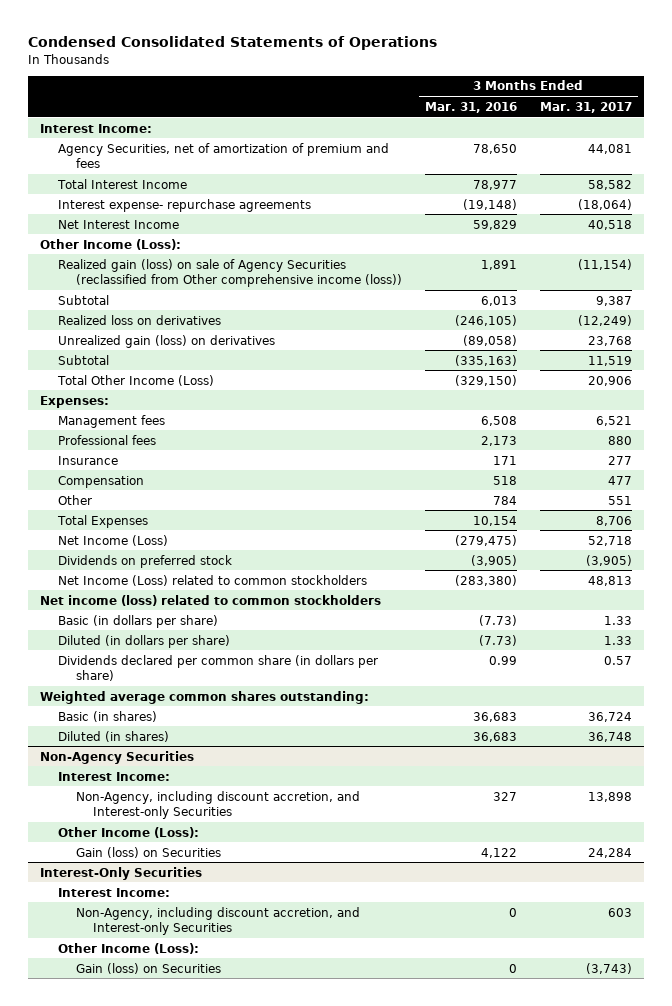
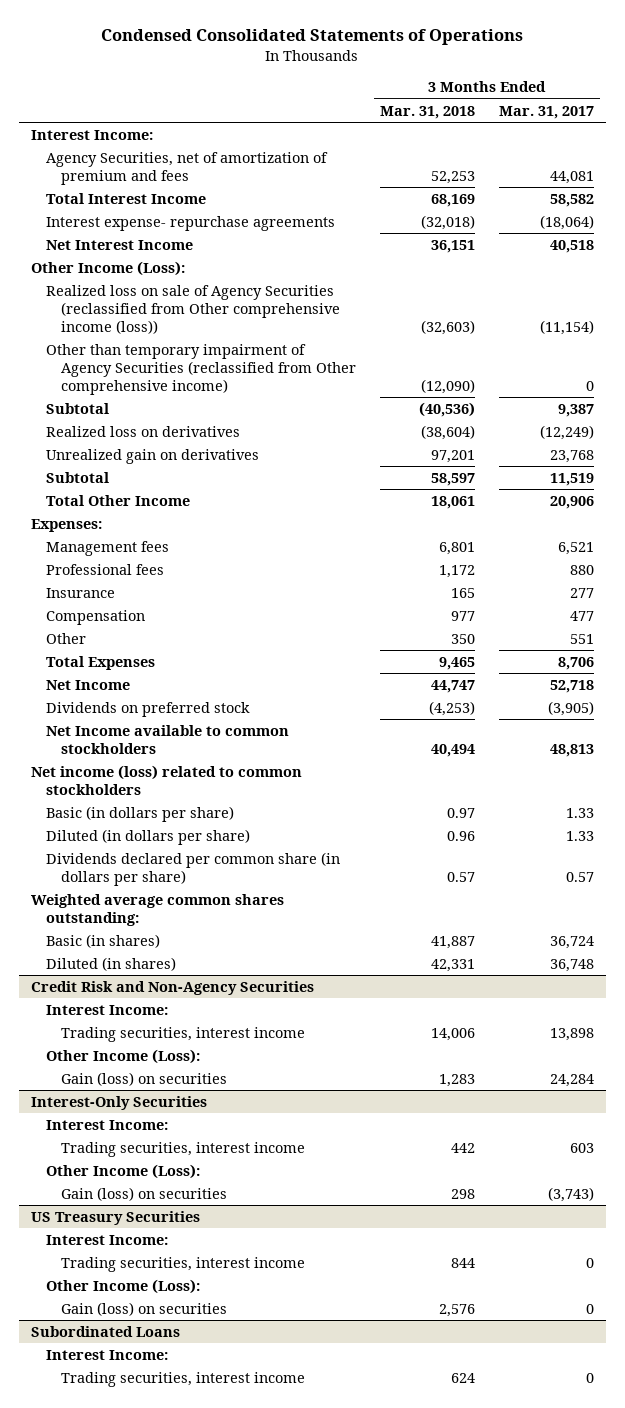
- | 3 Months Ended Mar. 31, 2016 | 3 Months Ended Mar. 31, 2017
+ | 3 Months Ended Mar. 31, 2018 | 3 Months Ended Mar. 31, 2017
- Realized gain (loss) on sale of Agency Securities (reclassified from Other comprehensive income (loss)) | 1,891 | (11,154)
+ Realized loss on sale of Agency Securities (reclassified from Other comprehensive income (loss)) | (32,603) | (11,154)
+ Other than temporary impairment of Agency Securities (reclassified from Other comprehensive income) | (12,090) | 0
- Unrealized gain (loss) on derivatives | (89,058) | 23,768
+ Unrealized gain on derivatives | 97,201 | 23,768
- Total Other Income (Loss) | (329,150) | 20,906
+ Total Other Income | 18,061 | 20,906
- Net Income (Loss) | (279,475) | 52,718
+ Net Income | 44,747 | 52,718
- Net Income (Loss) related to common stockholders | (283,380) | 48,813
+ Net Income available to common stockholders | 40,494 | 48,813
- Non-Agency Securities
+ Credit Risk and Non-Agency Securities
- Non-Agency, including discount accretion, and Interest-only Securities | 327 | 13,898
+ Trading securities, interest income | 14,006 | 13,898
- Gain (loss) on Securities | 4,122 | 24,284
+ Gain (loss) on securities | 1,283 | 24,284
@ Interest-Only Securities
- Non-Agency, including discount accretion, and Interest-only Securities | 0 | 603
+ Trading securities, interest income | 442 | 603
- Gain (loss) on Securities | 0 | (3,743)
+ Gain (loss) on securities | 298 | (3,743)
+ US Treasury Securities
+ Interest Income:
+ Trading securities, interest income | 844 | 0
+ Other Income (Loss):
+ Gain (loss) on securities | 2,576 | 0
+ Subordinated Loans
+ Interest Income:
+ Trading securities, interest income | 624 | 0

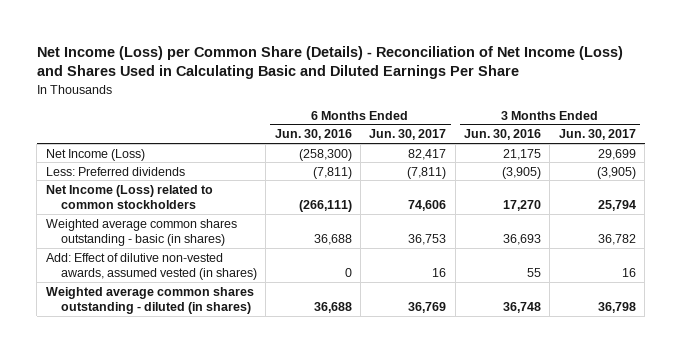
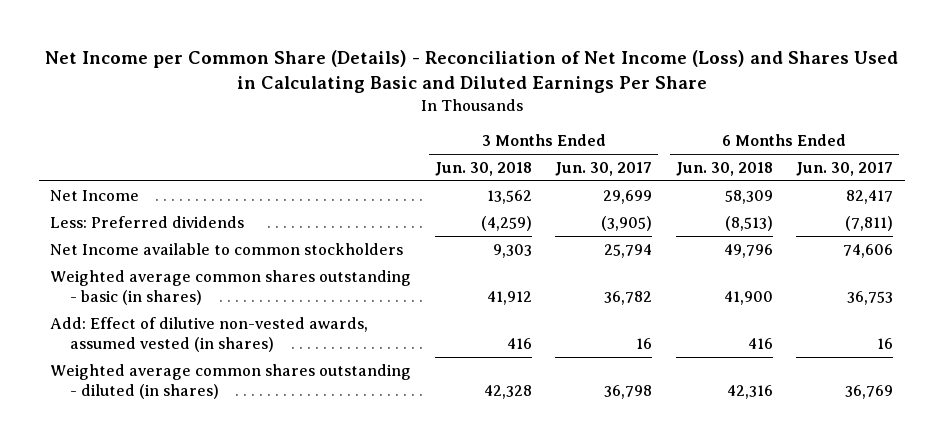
- Net Income (Loss) per Common Share (Details) - Reconciliation of Net Income (Loss) and Shares Used in Calculating Basic and Diluted Earnings Per Share
+ Net Income per Common Share (Details) - Reconciliation of Net Income (Loss) and Shares Used in Calculating Basic and Diluted Earnings Per Share
- | 6 Months Ended Jun. 30, 2016 | 6 Months Ended Jun. 30, 2017 | 3 Months Ended Jun. 30, 2016 | 3 Months Ended Jun. 30, 2017
+ | 3 Months Ended Jun. 30, 2018 | 3 Months Ended Jun. 30, 2017 | 6 Months Ended Jun. 30, 2018 | 6 Months Ended Jun. 30, 2017
- Net Income (Loss) | (258,300) | 82,417 | 21,175 | 29,699
+ Net Income | 13,562 | 29,699 | 58,309 | 82,417
- Net Income (Loss) related to common stockholders | (266,111) | 74,606 | 17,270 | 25,794
+ Net Income available to common stockholders | 9,303 | 25,794 | 49,796 | 74,606

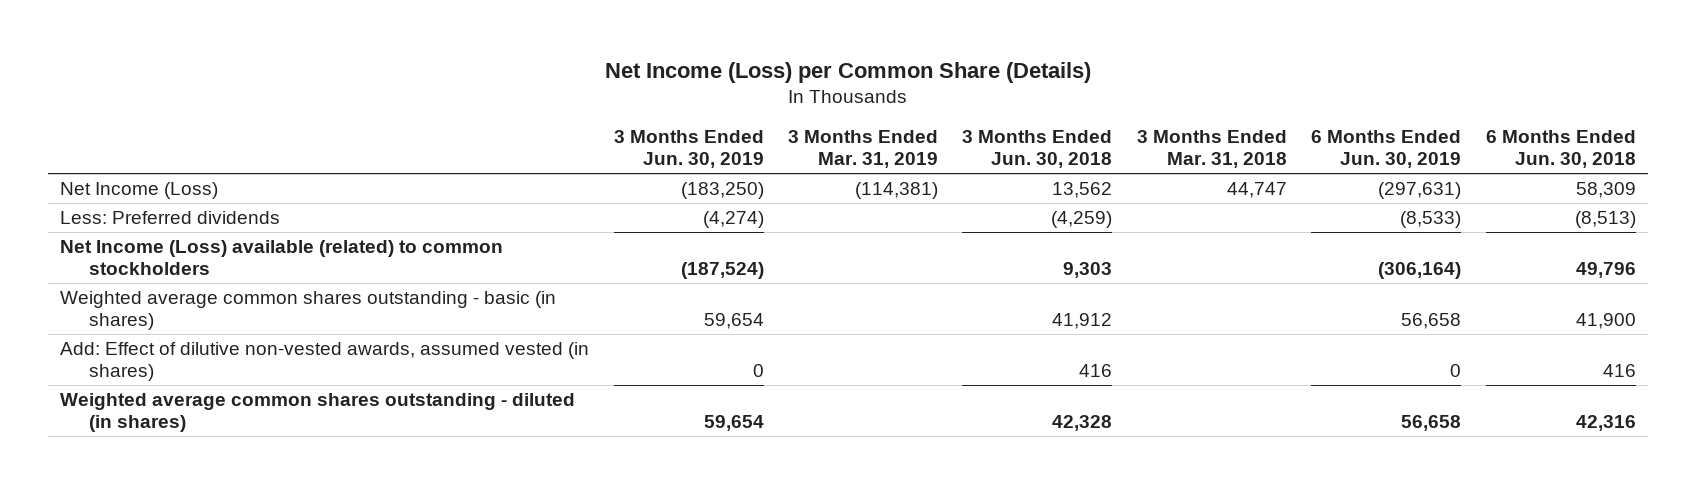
- Net Income per Common Share (Details) - Reconciliation of Net Income (Loss) and Shares Used in Calculating Basic and Diluted Earnings Per Share
+ Net Income (Loss) per Common Share (Details)
- | 3 Months Ended Jun. 30, 2018 | 3 Months Ended Jun. 30, 2017 | 6 Months Ended Jun. 30, 2018 | 6 Months Ended Jun. 30, 2017
+ | 3 Months Ended Jun. 30, 2019 | 3 Months Ended Mar. 31, 2019 | 3 Months Ended Jun. 30, 2018 | 3 Months Ended Mar. 31, 2018 | 6 Months Ended Jun. 30, 2019 | 6 Months Ended Jun. 30, 2018
- Net Income | 13,562 | 29,699 | 58,309 | 82,417
+ Net Income (Loss) | (183,250) | (114,381) | 13,562 | 44,747 | (297,631) | 58,309
- Net Income available to common stockholders | 9,303 | 25,794 | 49,796 | 74,606
+ Net Income (Loss) available (related) to common stockholders | (187,524) | | 9,303 | | (306,164) | 49,796

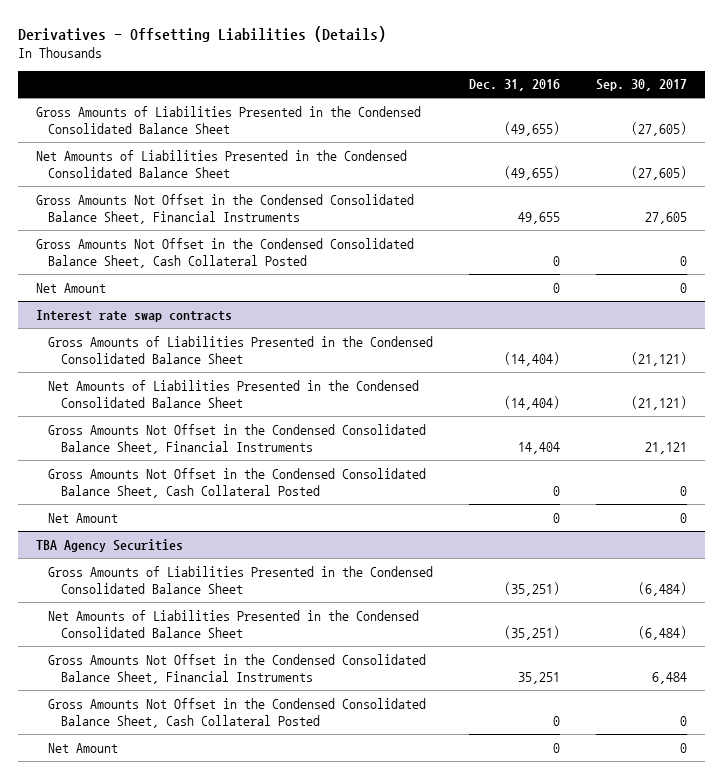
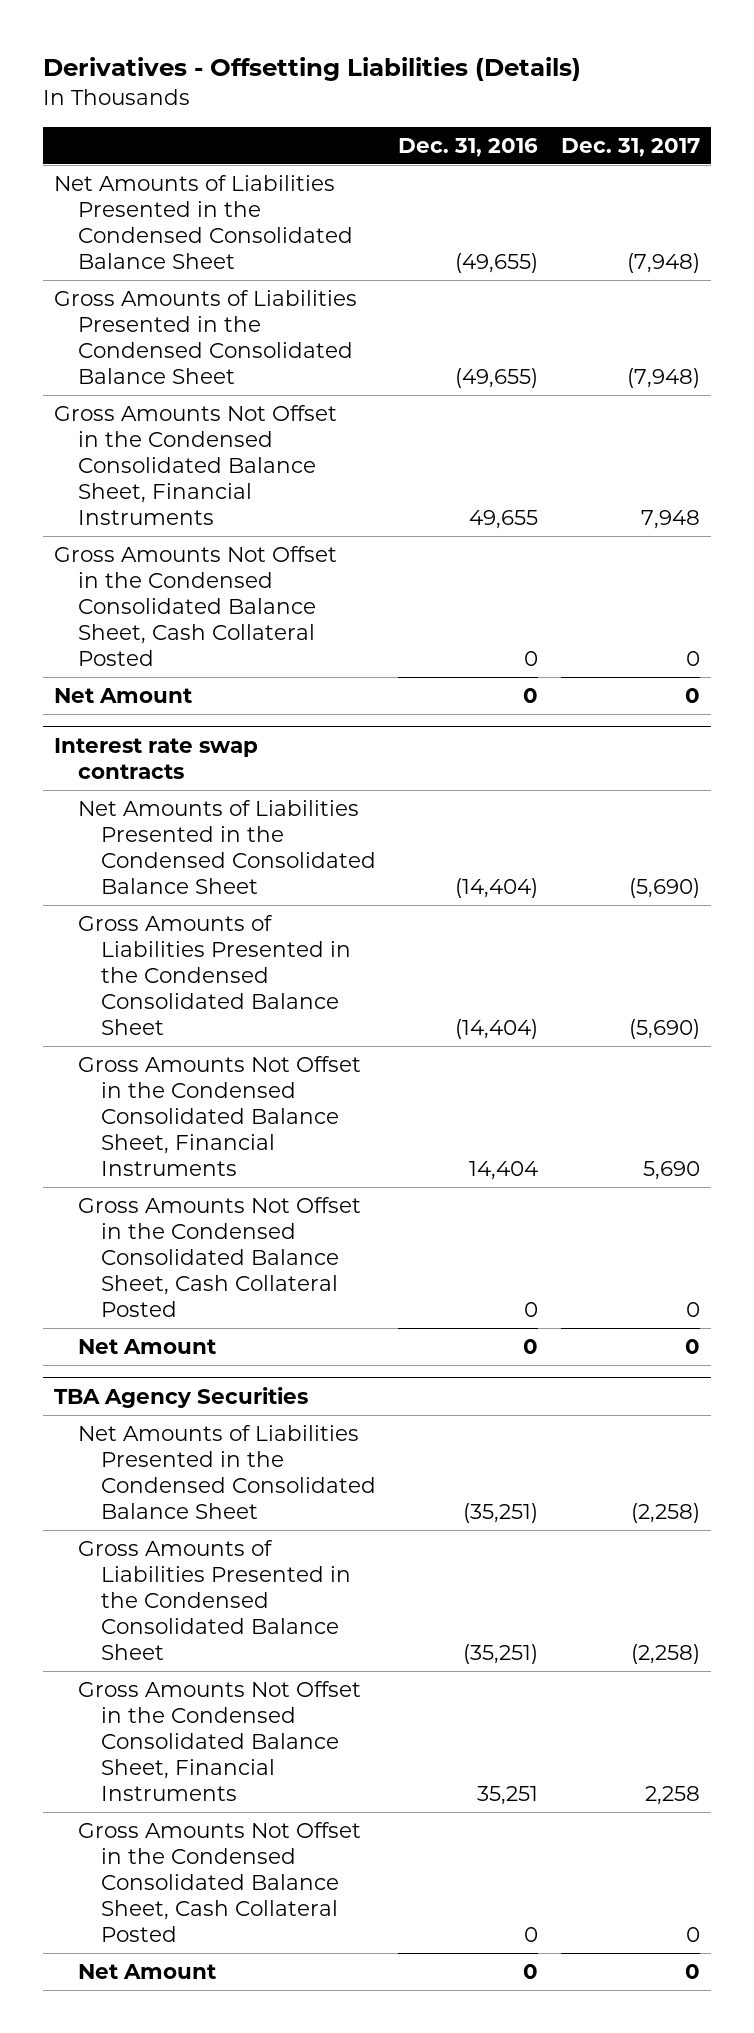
- | Dec. 31, 2016 | Sep. 30, 2017
+ | Dec. 31, 2016 | Dec. 31, 2017
moved down: Gross Amounts of Liabilities Presented in the Condensed Consolidated Balance Sheet | (49,655) | (7,948)
@ Interest rate swap contracts
moved down: Gross Amounts of Liabilities Presented in the Condensed Consolidated Balance Sheet | (14,404) | (5,690)
@ TBA Agency Securities
moved down: Gross Amounts of Liabilities Presented in the Condensed Consolidated Balance Sheet | (35,251) | (2,258)

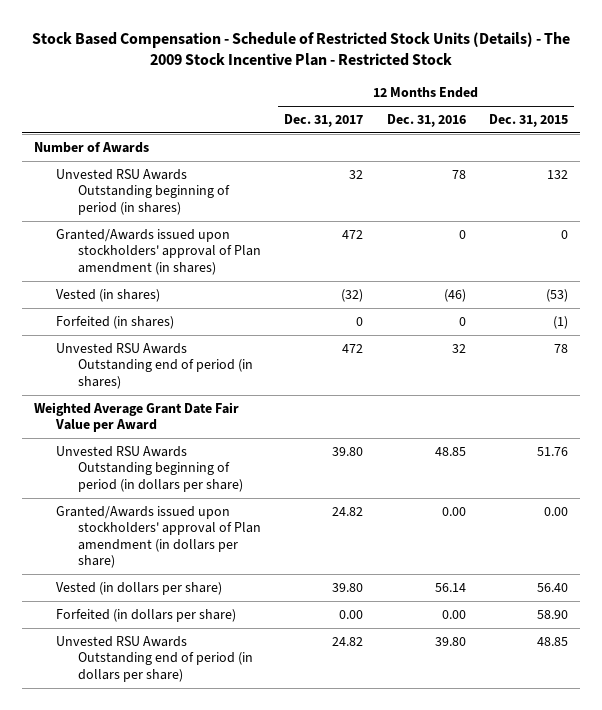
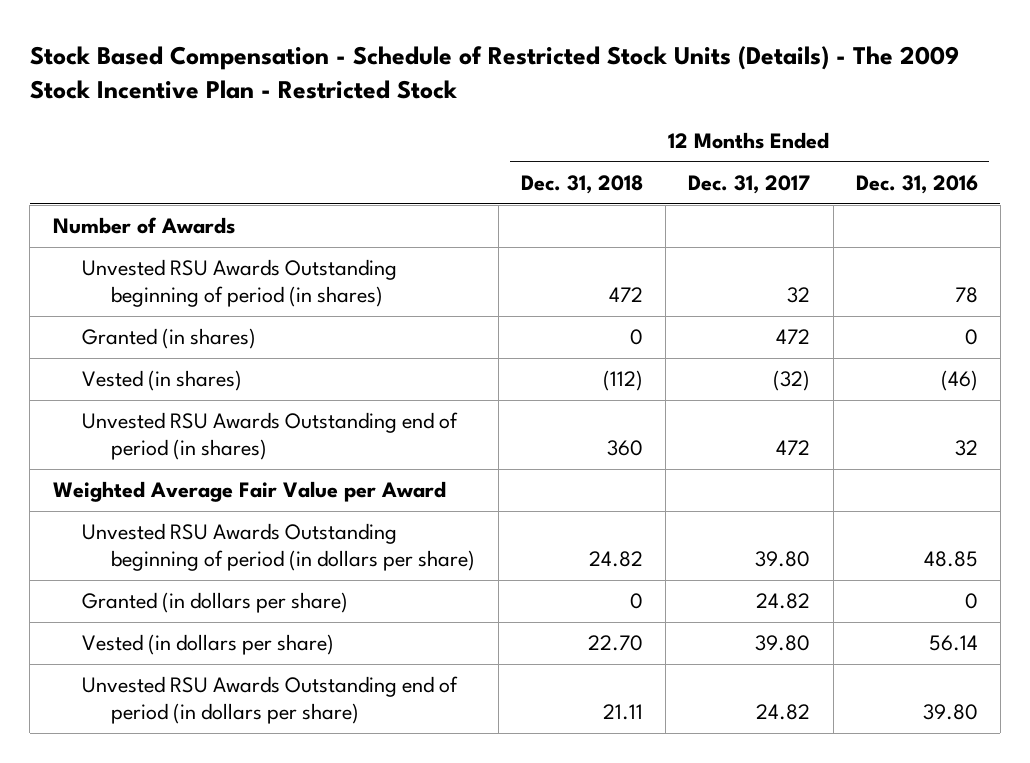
- | 12 Months Ended Dec. 31, 2017 | 12 Months Ended Dec. 31, 2016 | 12 Months Ended Dec. 31, 2015
+ | 12 Months Ended Dec. 31, 2018 | 12 Months Ended Dec. 31, 2017 | 12 Months Ended Dec. 31, 2016
- Granted/Awards issued upon stockholders' approval of Plan amendment (in shares) | 472 | 0 | 0
+ Granted (in shares) | 0 | 472 | 0
- Forfeited (in shares) | 0 | 0 | (1)
- Weighted Average Grant Date Fair Value per Award
+ Weighted Average Fair Value per Award
- Granted/Awards issued upon stockholders' approval of Plan amendment (in dollars per share) | 24.82 | 0.00 | 0.00
+ Granted (in dollars per share) | 0 | 24.82 | 0
- Forfeited (in dollars per share) | 0.00 | 0.00 | 58.90

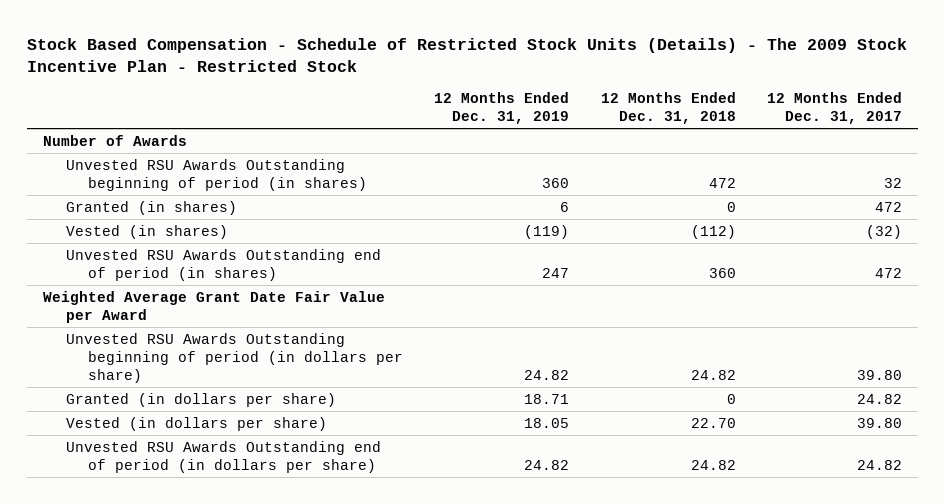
- | 12 Months Ended Dec. 31, 2018 | 12 Months Ended Dec. 31, 2017 | 12 Months Ended Dec. 31, 2016
+ | 12 Months Ended Dec. 31, 2019 | 12 Months Ended Dec. 31, 2018 | 12 Months Ended Dec. 31, 2017
- Weighted Average Fair Value per Award
+ Weighted Average Grant Date Fair Value per Award
- Unvested RSU Awards Outstanding end of period (in dollars per share) | 21.11 | 24.82 | 39.80
+ Unvested RSU Awards Outstanding end of period (in dollars per share) | 24.82 | 24.82 | 24.82

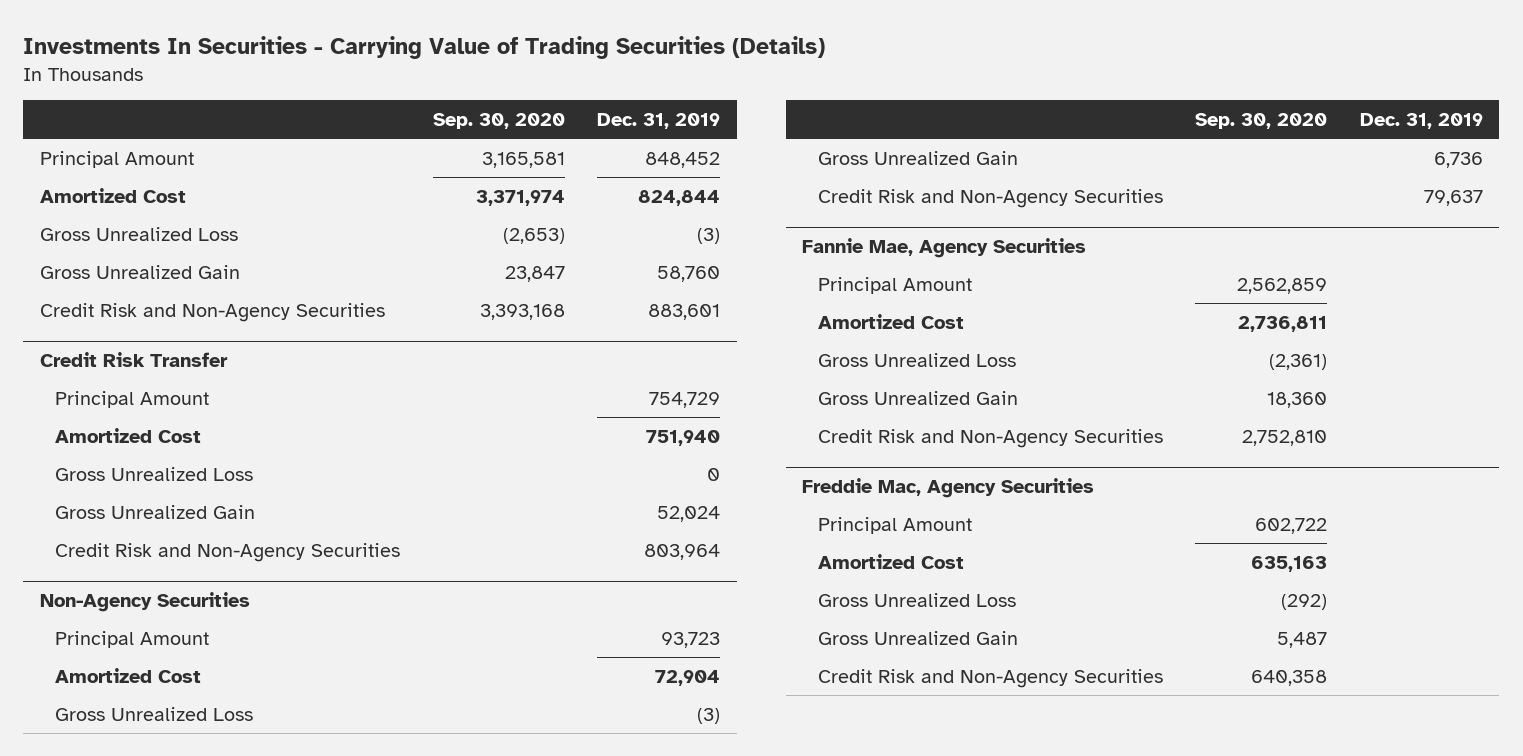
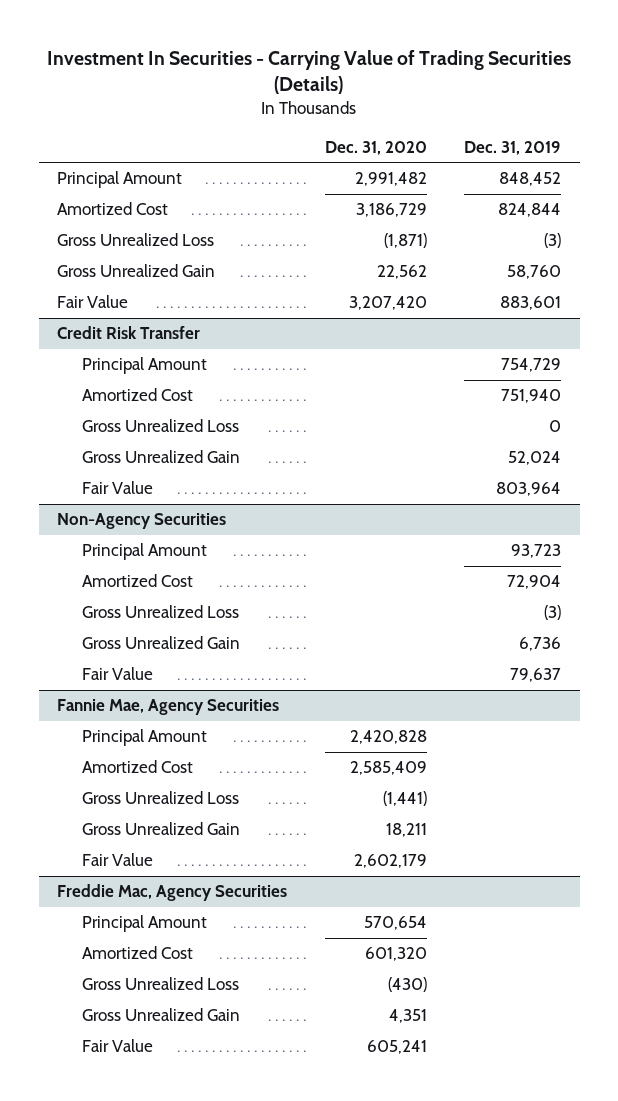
- Investments In Securities - Carrying Value of Trading Securities (Details)
+ Investment In Securities - Carrying Value of Trading Securities (Details)
- | Sep. 30, 2020 | Dec. 31, 2019
+ | Dec. 31, 2020 | Dec. 31, 2019
- Credit Risk and Non-Agency Securities | 3,393,168 | 883,601
+ Fair Value | 3,207,420 | 883,601
@ Credit Risk Transfer
- Credit Risk and Non-Agency Securities | | 803,964
+ Fair Value | | 803,964
@ Non-Agency Securities
- Credit Risk and Non-Agency Securities | | 79,637
+ Fair Value | | 79,637
@ Fannie Mae, Agency Securities
- Credit Risk and Non-Agency Securities | 2,752,810 |
+ Fair Value | 2,602,179 |
@ Freddie Mac, Agency Securities
- Credit Risk and Non-Agency Securities | 640,358 |
+ Fair Value | 605,241 |

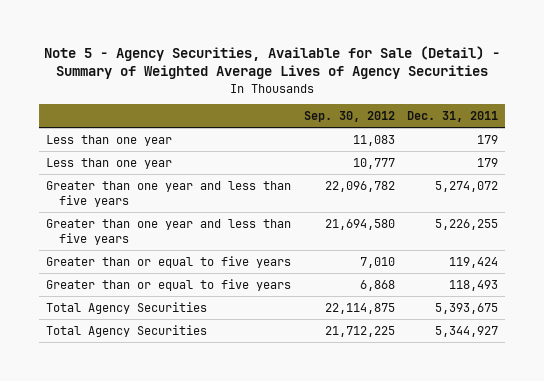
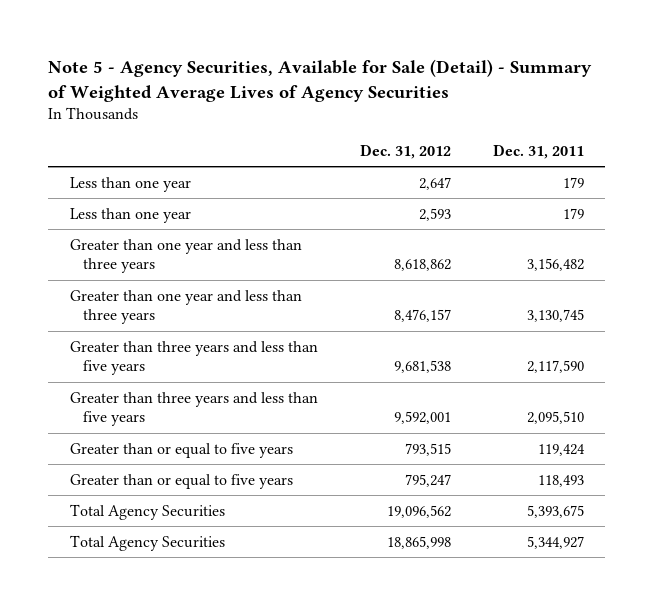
- | Sep. 30, 2012 | Dec. 31, 2011
+ | Dec. 31, 2012 | Dec. 31, 2011
- Greater than one year and less than five years | 22,096,782 | 5,274,072
- Greater than one year and less than five years | 21,694,580 | 5,226,255
+ Greater than one year and less than three years | 8,618,862 | 3,156,482
+ Greater than one year and less than three years | 8,476,157 | 3,130,745
+ Greater than three years and less than five years | 9,681,538 | 2,117,590
+ Greater than three years and less than five years | 9,592,001 | 2,095,510

